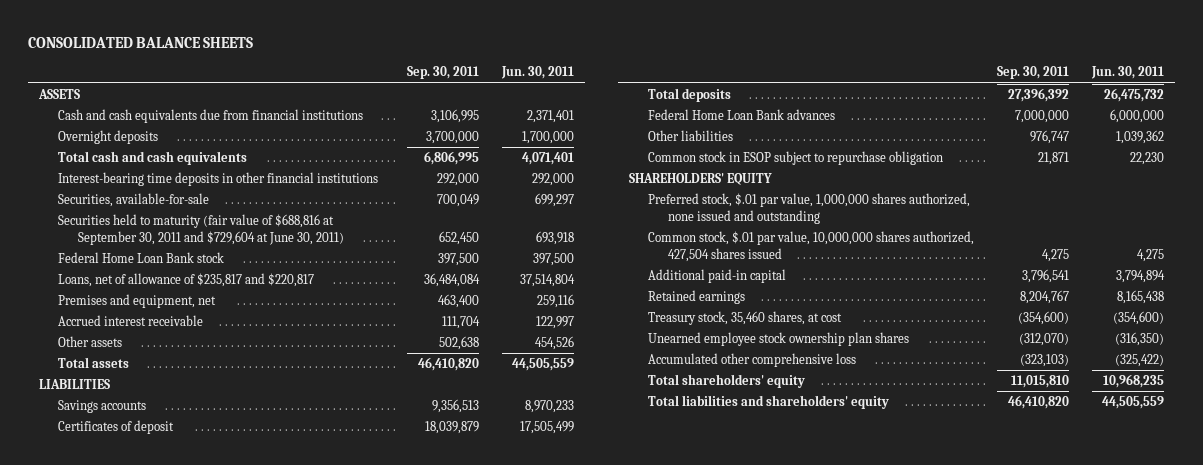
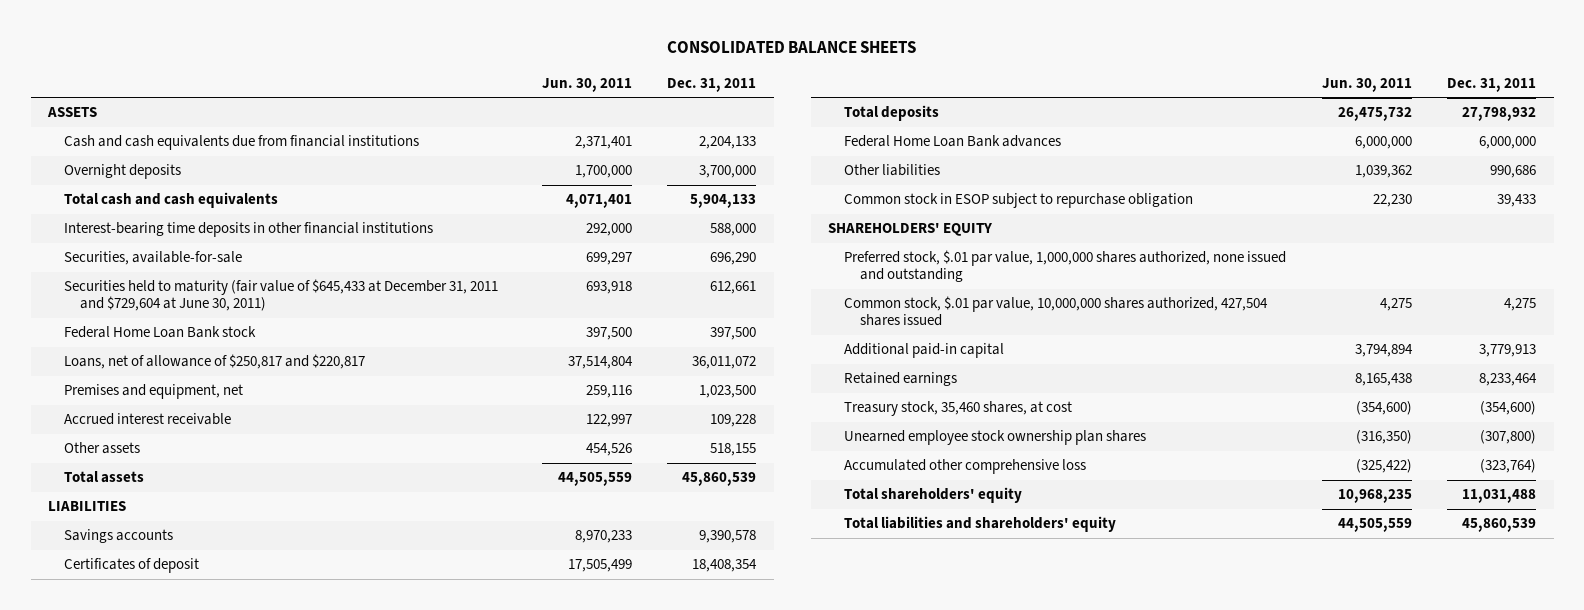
- | Sep. 30, 2011 | Jun. 30, 2011
+ | Jun. 30, 2011 | Dec. 31, 2011
- Securities held to maturity (fair value of $688,816 at September 30, 2011 and $729,604 at June 30, 2011) | 652,450 | 693,918
+ Securities held to maturity (fair value of $645,433 at December 31, 2011 and $729,604 at June 30, 2011) | 693,918 | 612,661
- Loans, net of allowance of $235,817 and $220,817 | 36,484,084 | 37,514,804
+ Loans, net of allowance of $250,817 and $220,817 | 37,514,804 | 36,011,072

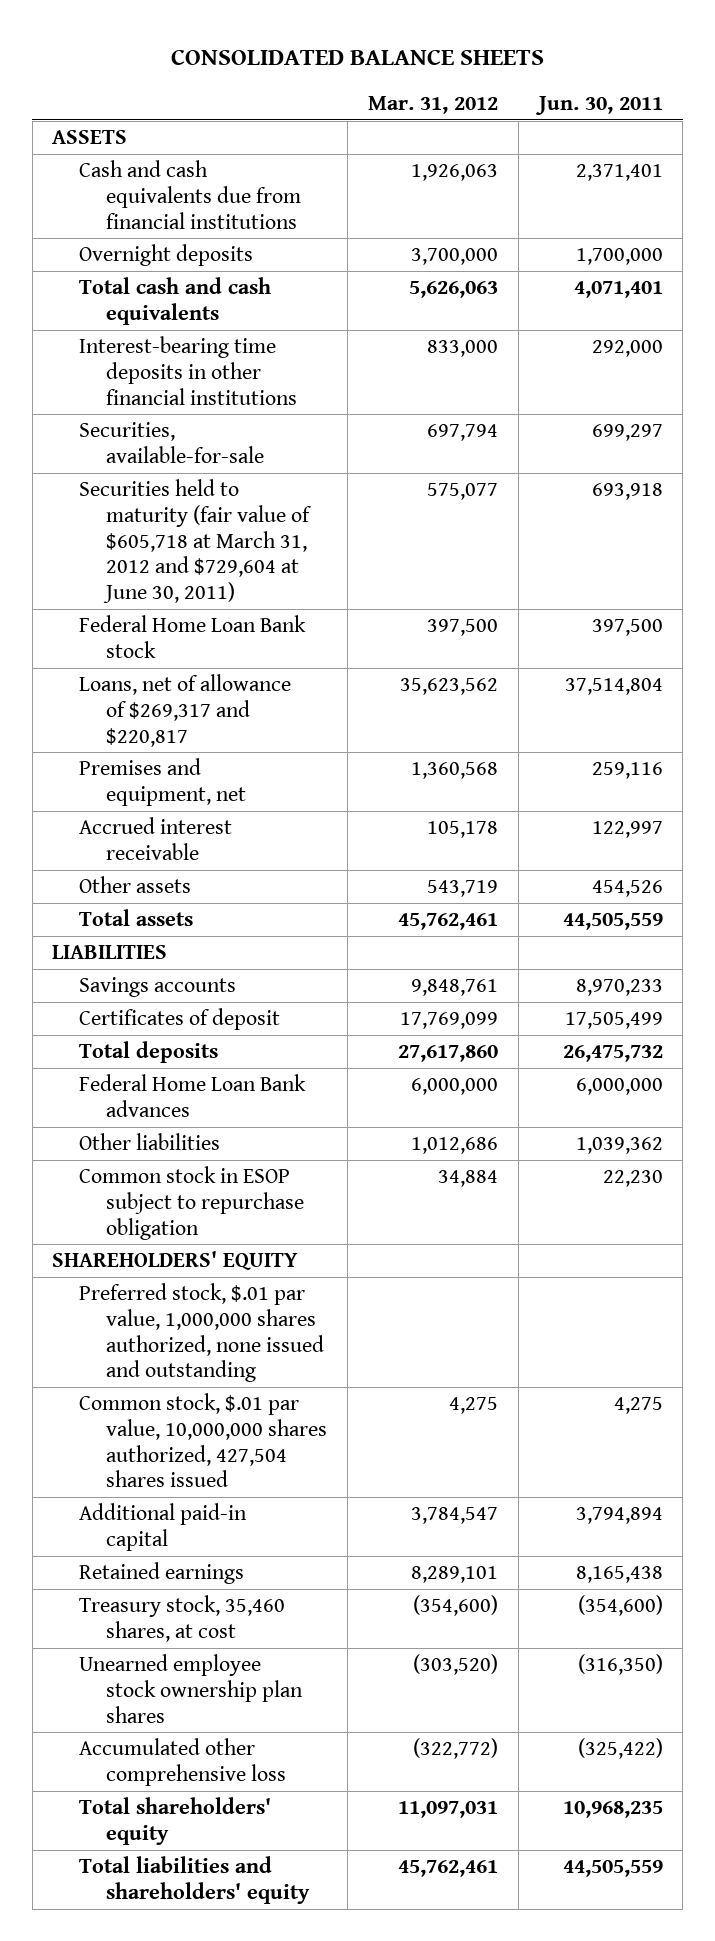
- | Jun. 30, 2011 | Dec. 31, 2011
+ | Mar. 31, 2012 | Jun. 30, 2011
- Securities held to maturity (fair value of $645,433 at December 31, 2011 and $729,604 at June 30, 2011) | 693,918 | 612,661
+ Securities held to maturity (fair value of $605,718 at March 31, 2012 and $729,604 at June 30, 2011) | 575,077 | 693,918
- Loans, net of allowance of $250,817 and $220,817 | 37,514,804 | 36,011,072
+ Loans, net of allowance of $269,317 and $220,817 | 35,623,562 | 37,514,804

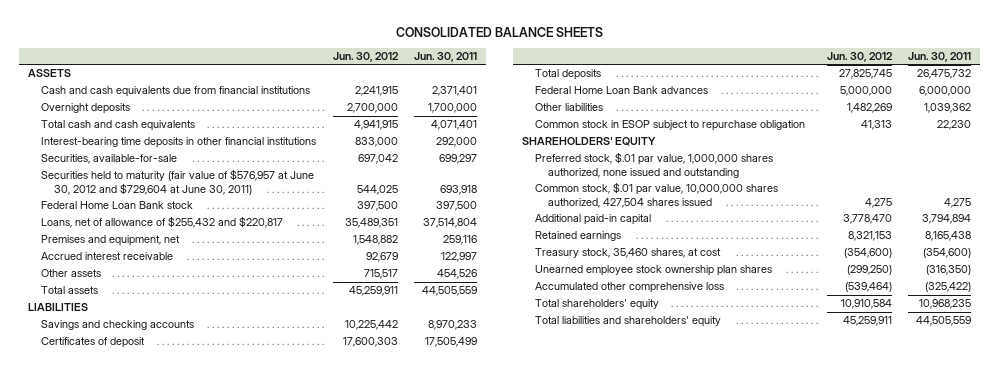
- | Mar. 31, 2012 | Jun. 30, 2011
+ | Jun. 30, 2012 | Jun. 30, 2011
- Securities held to maturity (fair value of $605,718 at March 31, 2012 and $729,604 at June 30, 2011) | 575,077 | 693,918
+ Securities held to maturity (fair value of $576,957 at June 30, 2012 and $729,604 at June 30, 2011) | 544,025 | 693,918
- Loans, net of allowance of $269,317 and $220,817 | 35,623,562 | 37,514,804
+ Loans, net of allowance of $255,432 and $220,817 | 35,489,351 | 37,514,804
- Savings accounts | 9,848,761 | 8,970,233
+ Savings and checking accounts | 10,225,442 | 8,970,233

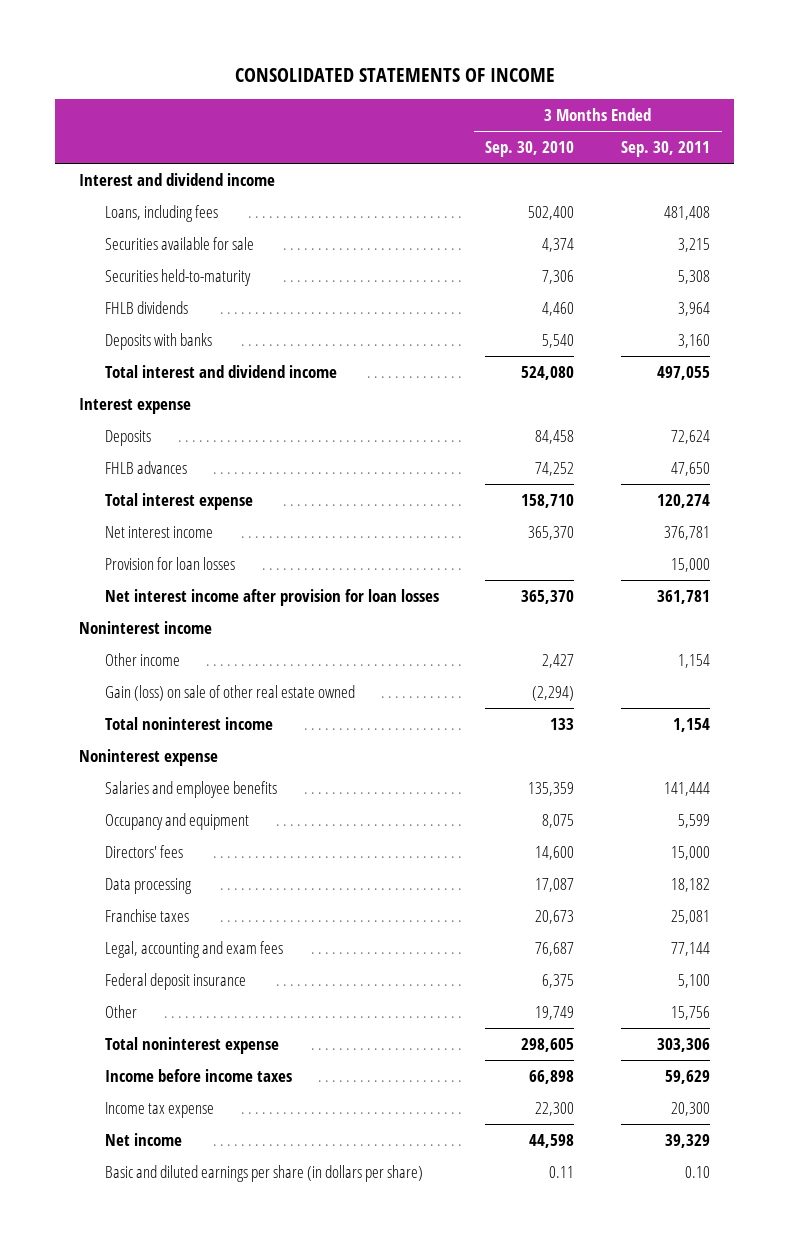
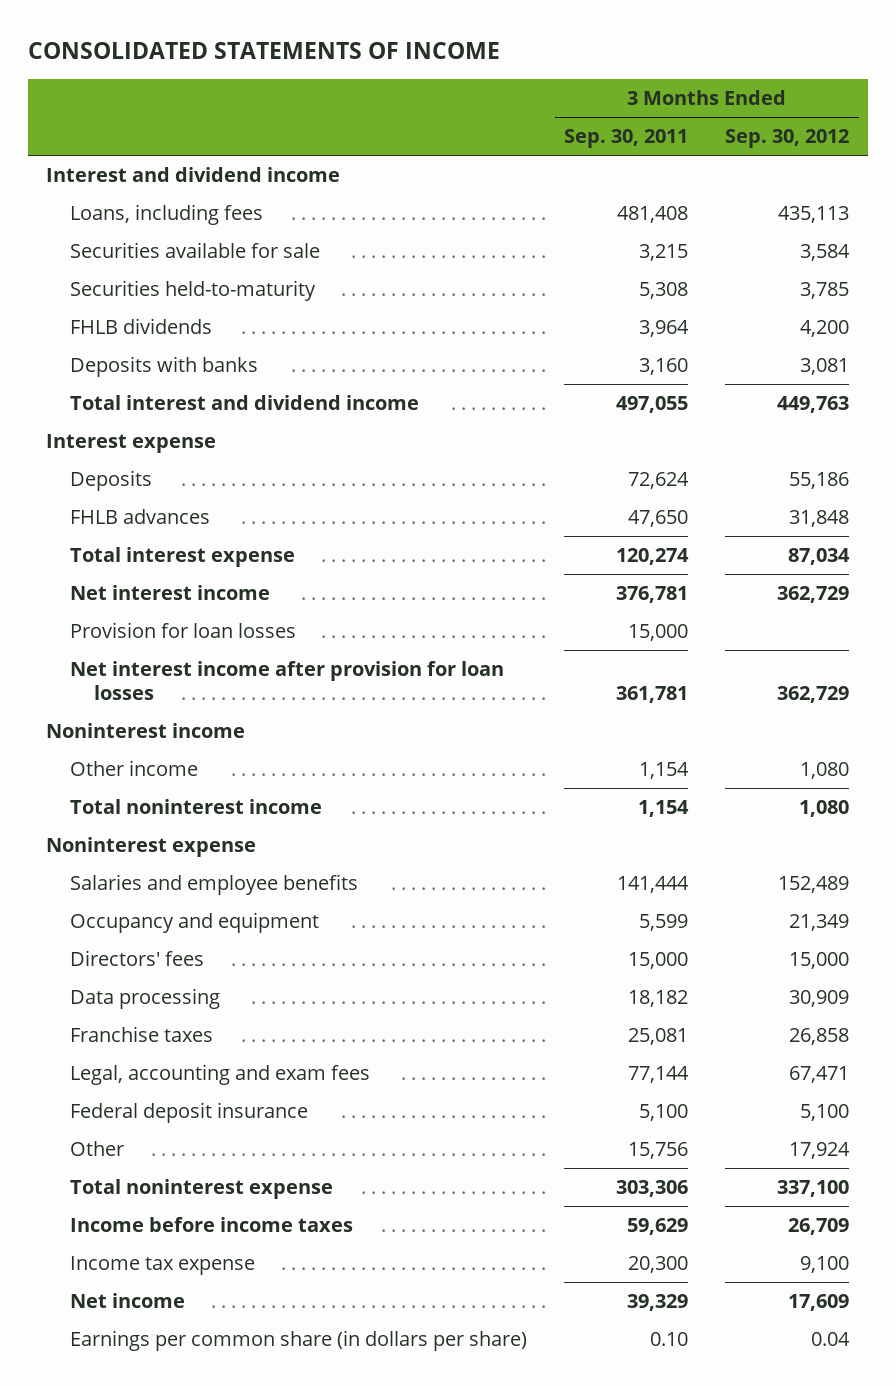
- | 3 Months Ended Sep. 30, 2010 | 3 Months Ended Sep. 30, 2011
+ | 3 Months Ended Sep. 30, 2011 | 3 Months Ended Sep. 30, 2012
- Gain (loss) on sale of other real estate owned | (2,294) |
- Basic and diluted earnings per share (in dollars per share) | 0.11 | 0.10
+ Earnings per common share (in dollars per share) | 0.10 | 0.04

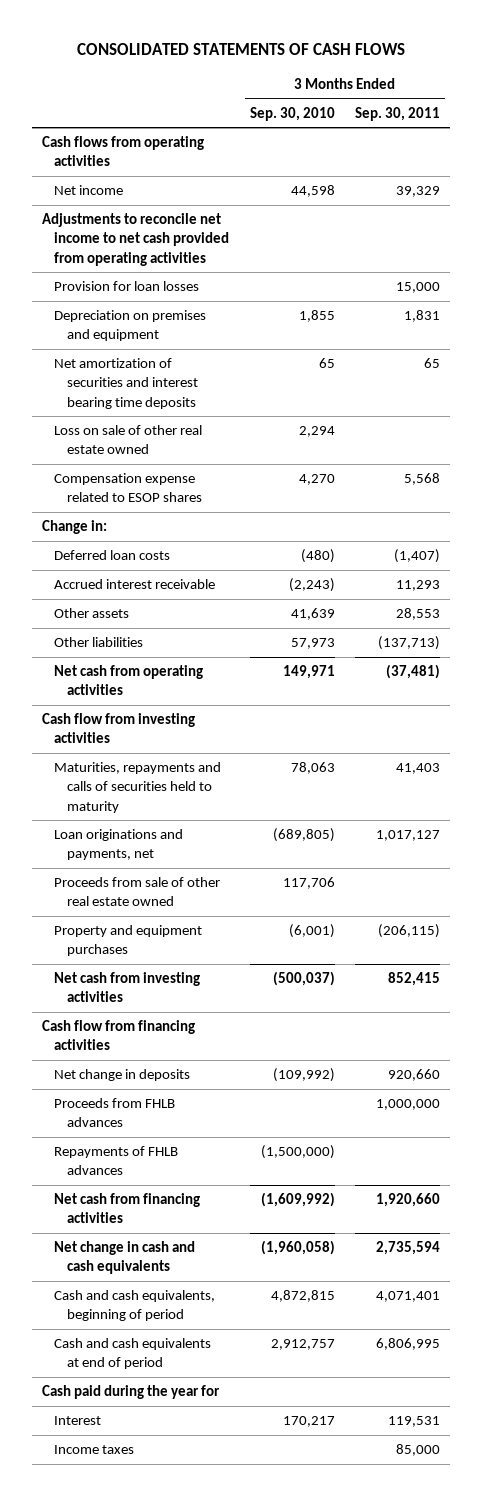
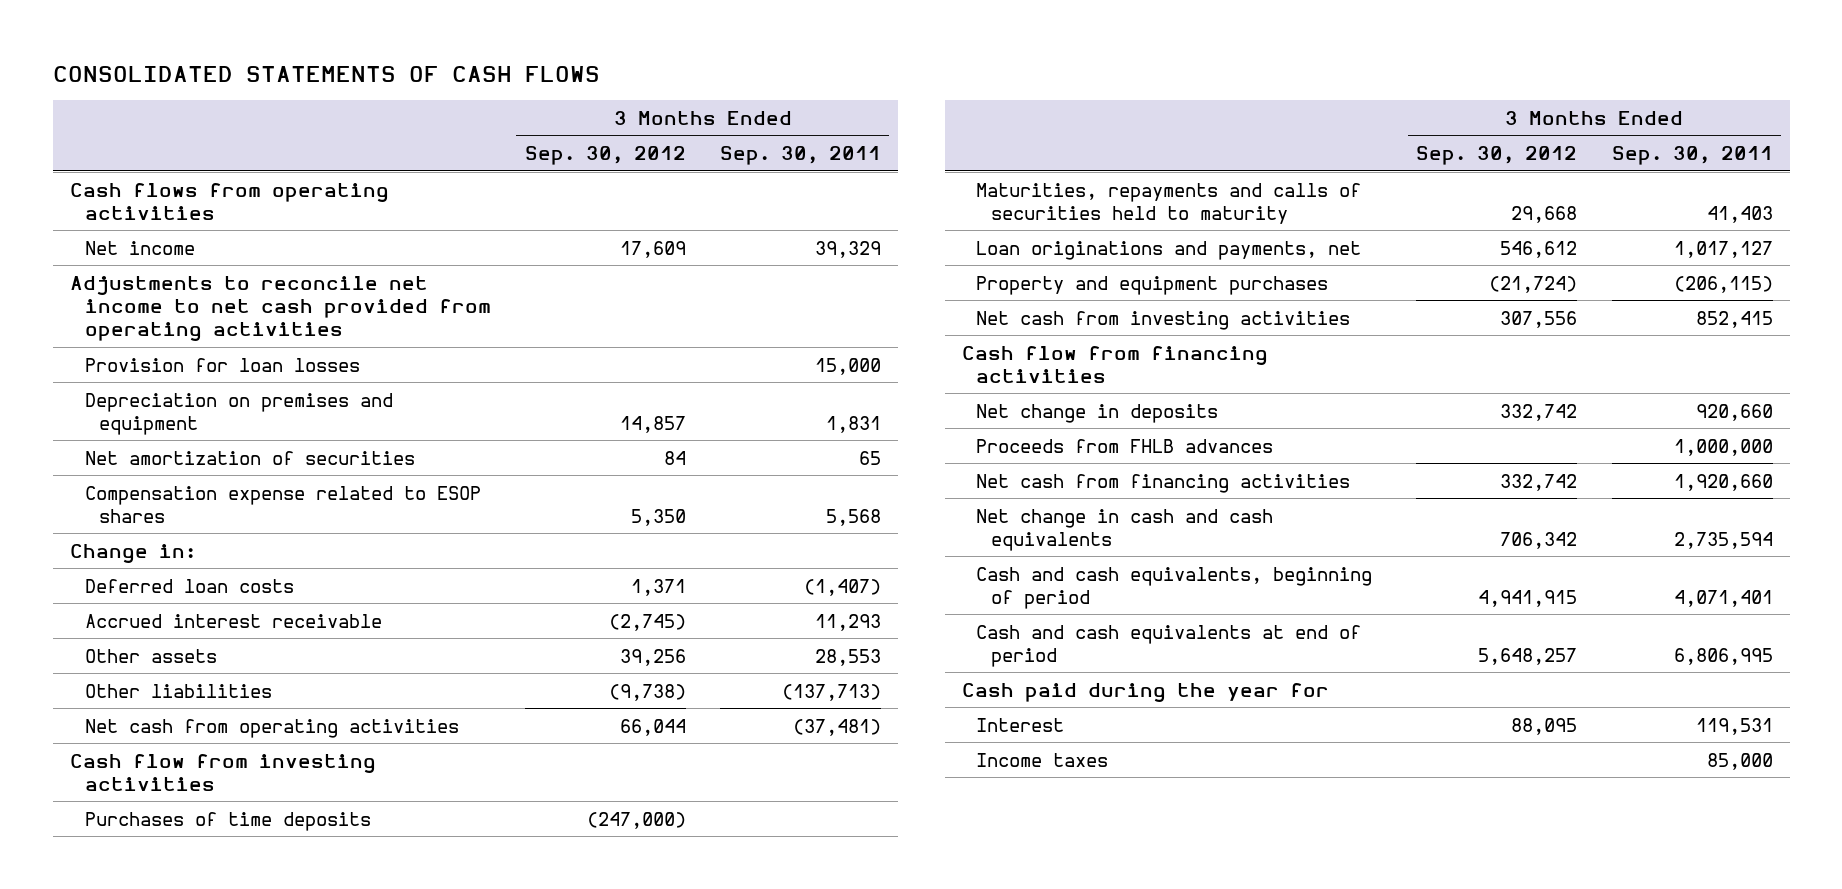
- | 3 Months Ended Sep. 30, 2010 | 3 Months Ended Sep. 30, 2011
+ | 3 Months Ended Sep. 30, 2012 | 3 Months Ended Sep. 30, 2011
- Net amortization of securities and interest bearing time deposits | 65 | 65
- Loss on sale of other real estate owned | 2,294 |
+ Net amortization of securities | 84 | 65
+ Purchases of time deposits | (247,000) |
- Proceeds from sale of other real estate owned | 117,706 |
- Repayments of FHLB advances | (1,500,000) |

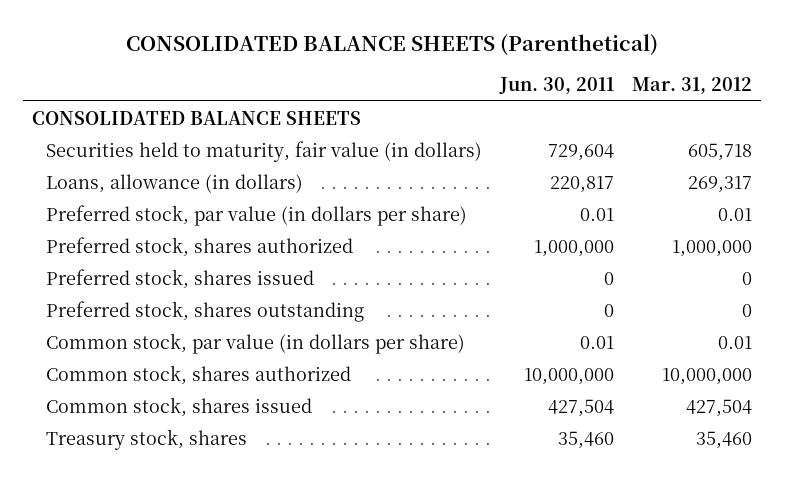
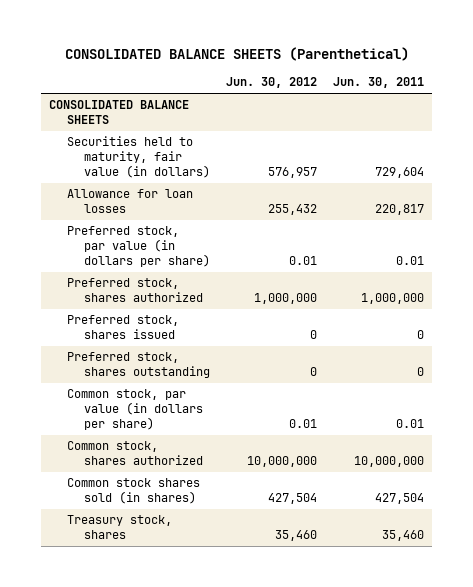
- | Jun. 30, 2011 | Mar. 31, 2012
+ | Jun. 30, 2012 | Jun. 30, 2011
- Loans, allowance (in dollars) | 220,817 | 269,317
+ Allowance for loan losses | 255,432 | 220,817
- Common stock, shares issued | 427,504 | 427,504
+ Common stock shares sold (in shares) | 427,504 | 427,504

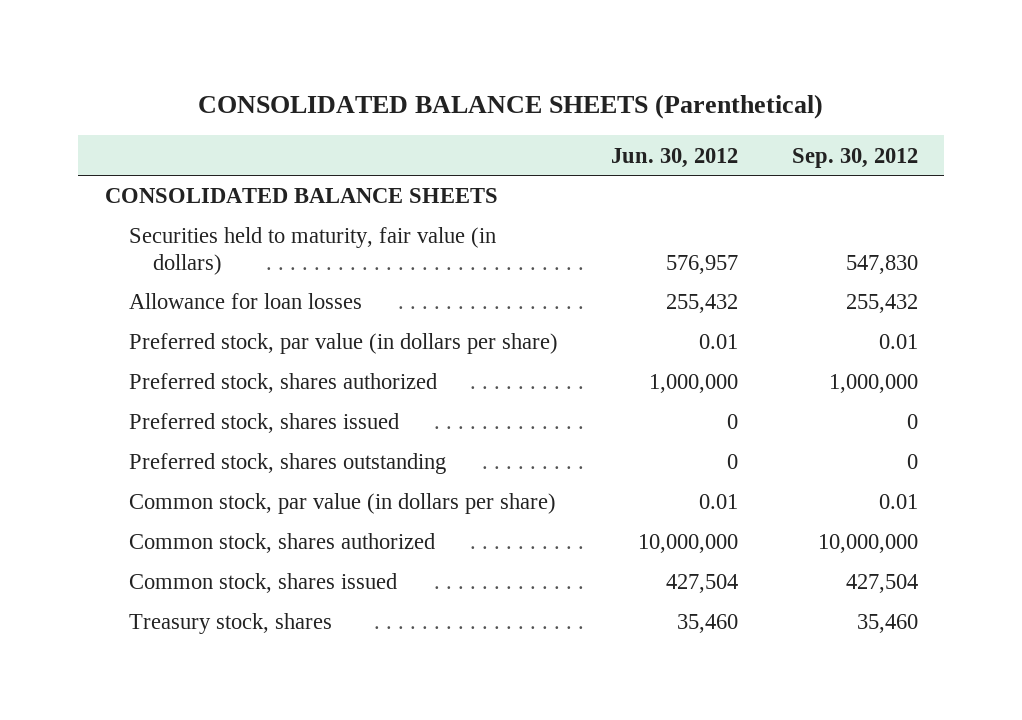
- | Jun. 30, 2012 | Jun. 30, 2011
+ | Jun. 30, 2012 | Sep. 30, 2012
- Common stock shares sold (in shares) | 427,504 | 427,504
+ Common stock, shares issued | 427,504 | 427,504

